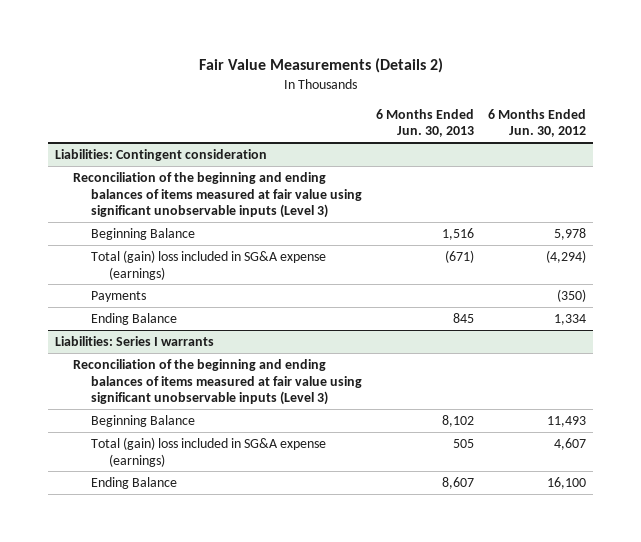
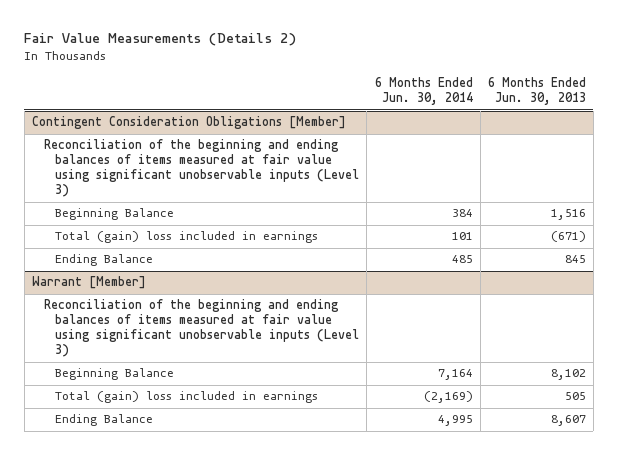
- | 6 Months Ended Jun. 30, 2013 | 6 Months Ended Jun. 30, 2012
+ | 6 Months Ended Jun. 30, 2014 | 6 Months Ended Jun. 30, 2013
- Liabilities: Contingent consideration
+ Contingent Consideration Obligations [Member]
- Total (gain) loss included in SG&A expense (earnings) | (671) | (4,294)
- Payments | | (350)
+ Total (gain) loss included in earnings | 101 | (671)
- Liabilities: Series I warrants
+ Warrant [Member]
- Total (gain) loss included in SG&A expense (earnings) | 505 | 4,607
+ Total (gain) loss included in earnings | (2,169) | 505

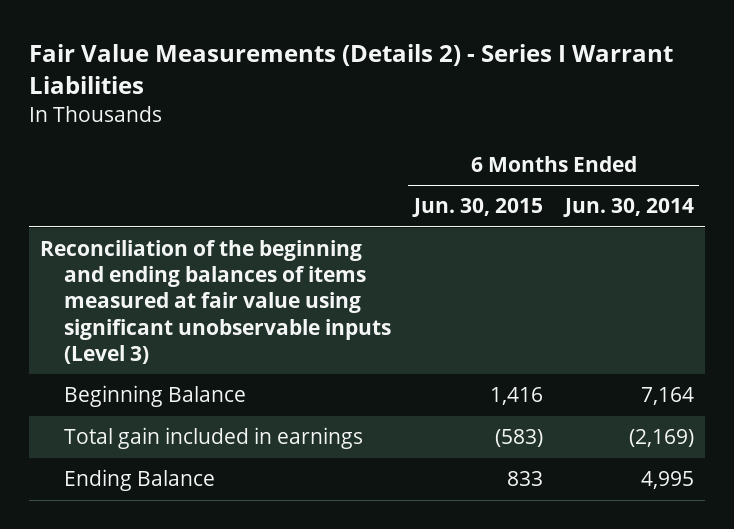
- Fair Value Measurements (Details 2)
+ Fair Value Measurements (Details 2) - Series I Warrant Liabilities
- | 6 Months Ended Jun. 30, 2014 | 6 Months Ended Jun. 30, 2013
+ | 6 Months Ended Jun. 30, 2015 | 6 Months Ended Jun. 30, 2014
- Contingent Consideration Obligations [Member]
- Beginning Balance | 384 | 1,516
- Total (gain) loss included in earnings | 101 | (671)
- Ending Balance | 485 | 845
- Warrant [Member]
- Reconciliation of the beginning and ending balances of items measured at fair value using significant unobservable inputs (Level 3)
- Total (gain) loss included in earnings | (2,169) | 505
+ Total gain included in earnings | (583) | (2,169)

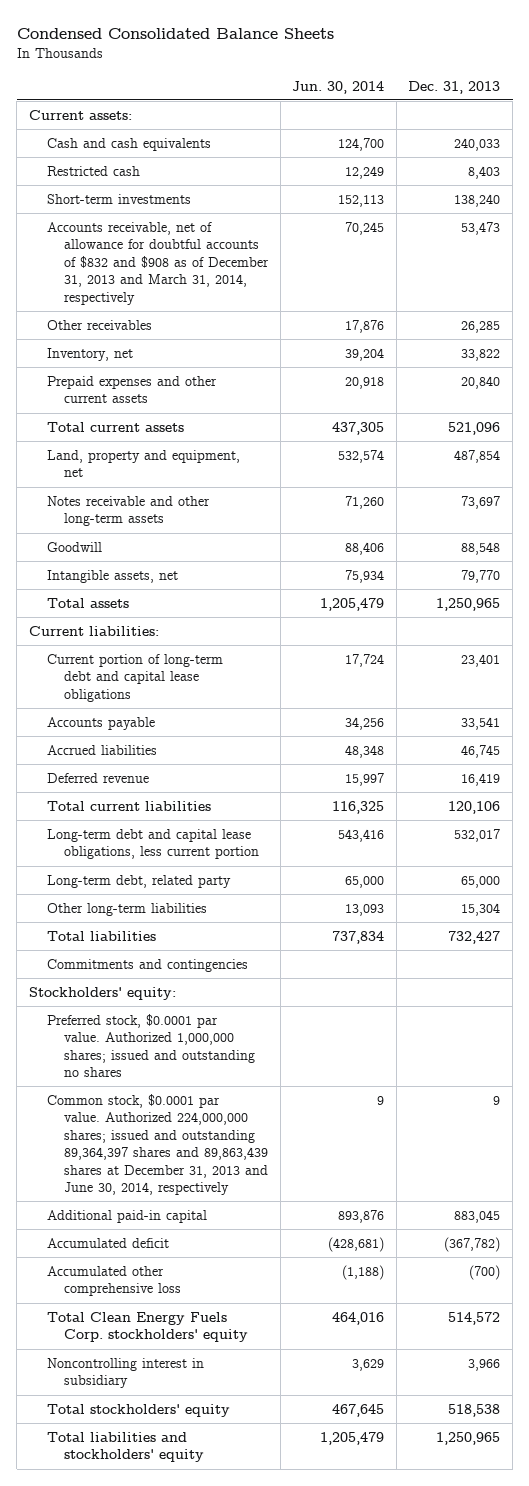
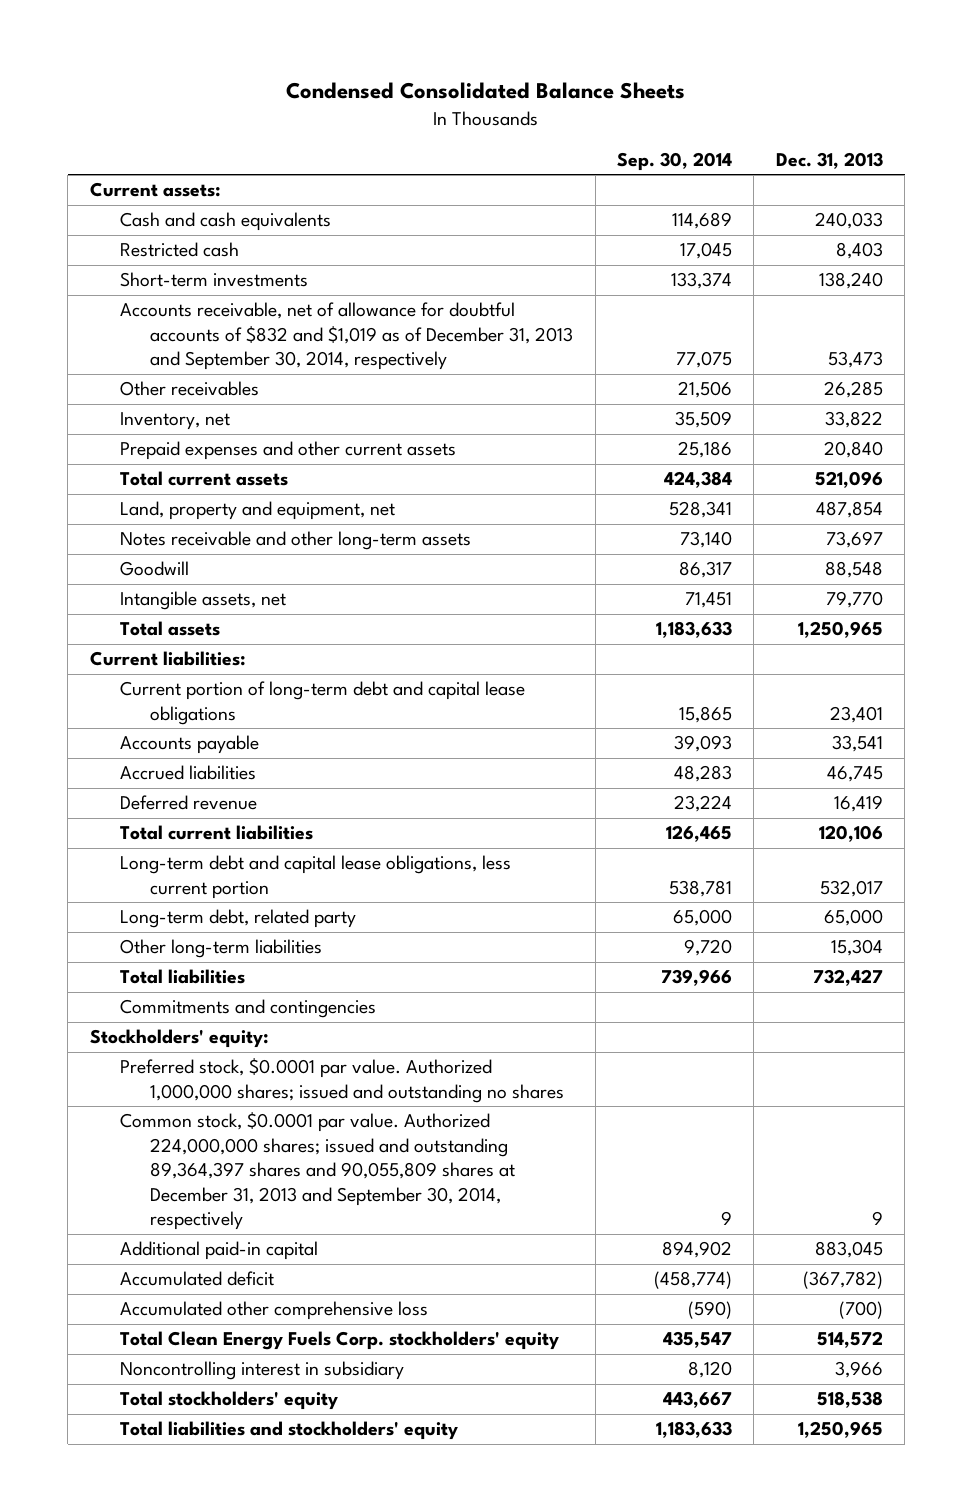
- | Jun. 30, 2014 | Dec. 31, 2013
+ | Sep. 30, 2014 | Dec. 31, 2013
- Accounts receivable, net of allowance for doubtful accounts of $832 and $908 as of December 31, 2013 and March 31, 2014, respectively | 70,245 | 53,473
+ Accounts receivable, net of allowance for doubtful accounts of $832 and $1,019 as of December 31, 2013 and September 30, 2014, respectively | 77,075 | 53,473
- Common stock, $0.0001 par value. Authorized 224,000,000 shares; issued and outstanding 89,364,397 shares and 89,863,439 shares at December 31, 2013 and June 30, 2014, respectively | 9 | 9
+ Common stock, $0.0001 par value. Authorized 224,000,000 shares; issued and outstanding 89,364,397 shares and 90,055,809 shares at December 31, 2013 and September 30, 2014, respectively | 9 | 9

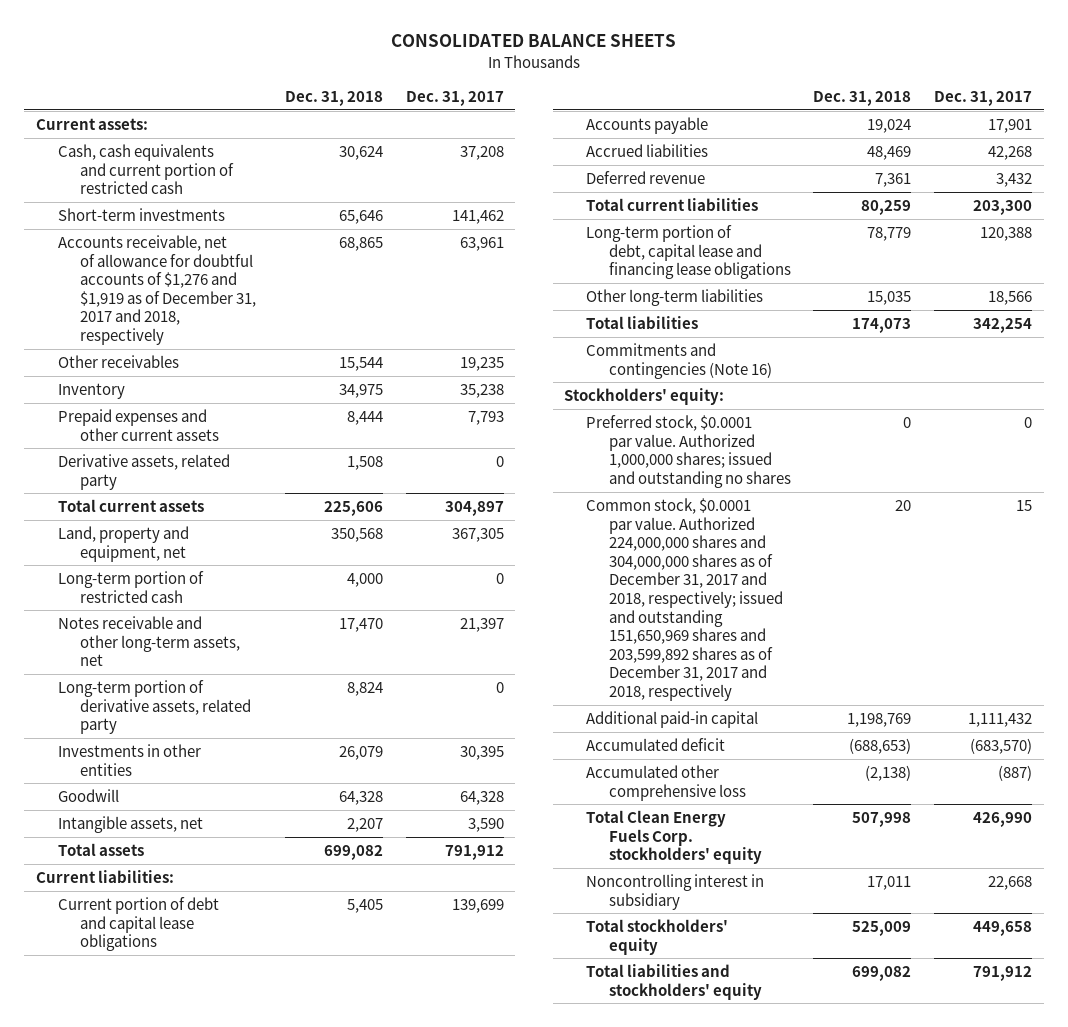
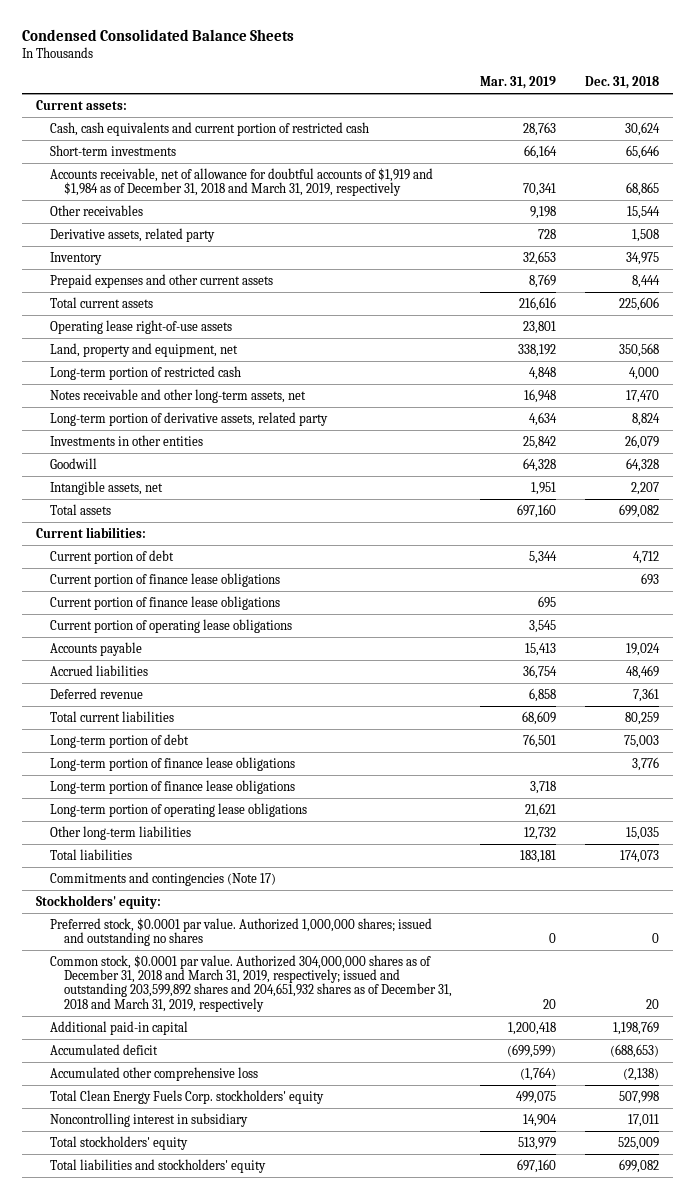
- CONSOLIDATED BALANCE SHEETS
+ Condensed Consolidated Balance Sheets
- | Dec. 31, 2018 | Dec. 31, 2017
+ | Mar. 31, 2019 | Dec. 31, 2018
- Accounts receivable, net of allowance for doubtful accounts of $1,276 and $1,919 as of December 31, 2017 and 2018, respectively | 68,865 | 63,961
+ Accounts receivable, net of allowance for doubtful accounts of $1,919 and $1,984 as of December 31, 2018 and March 31, 2019, respectively | 70,341 | 68,865
moved up: Derivative assets, related party | 728 | 1,508
+ Operating lease right-of-use assets | 23,801 |
- Current portion of debt and capital lease obligations | 5,405 | 139,699
+ Current portion of debt | 5,344 | 4,712
+ Current portion of finance lease obligations | | 693
+ Current portion of finance lease obligations | 695 |
+ Current portion of operating lease obligations | 3,545 |
- Long-term portion of debt, capital lease and financing lease obligations | 78,779 | 120,388
+ Long-term portion of debt | 76,501 | 75,003
+ Long-term portion of finance lease obligations | | 3,776
+ Long-term portion of finance lease obligations | 3,718 |
+ Long-term portion of operating lease obligations | 21,621 |
- Commitments and contingencies (Note 16)
+ Commitments and contingencies (Note 17)
- Common stock, $0.0001 par value. Authorized 224,000,000 shares and 304,000,000 shares as of December 31, 2017 and 2018, respectively; issued and outstanding 151,650,969 shares and 203,599,892 shares as of December 31, 2017 and 2018, respectively | 20 | 15
+ Common stock, $0.0001 par value. Authorized 304,000,000 shares as of December 31, 2018 and March 31, 2019, respectively; issued and outstanding 203,599,892 shares and 204,651,932 shares as of December 31, 2018 and March 31, 2019, respectively | 20 | 20

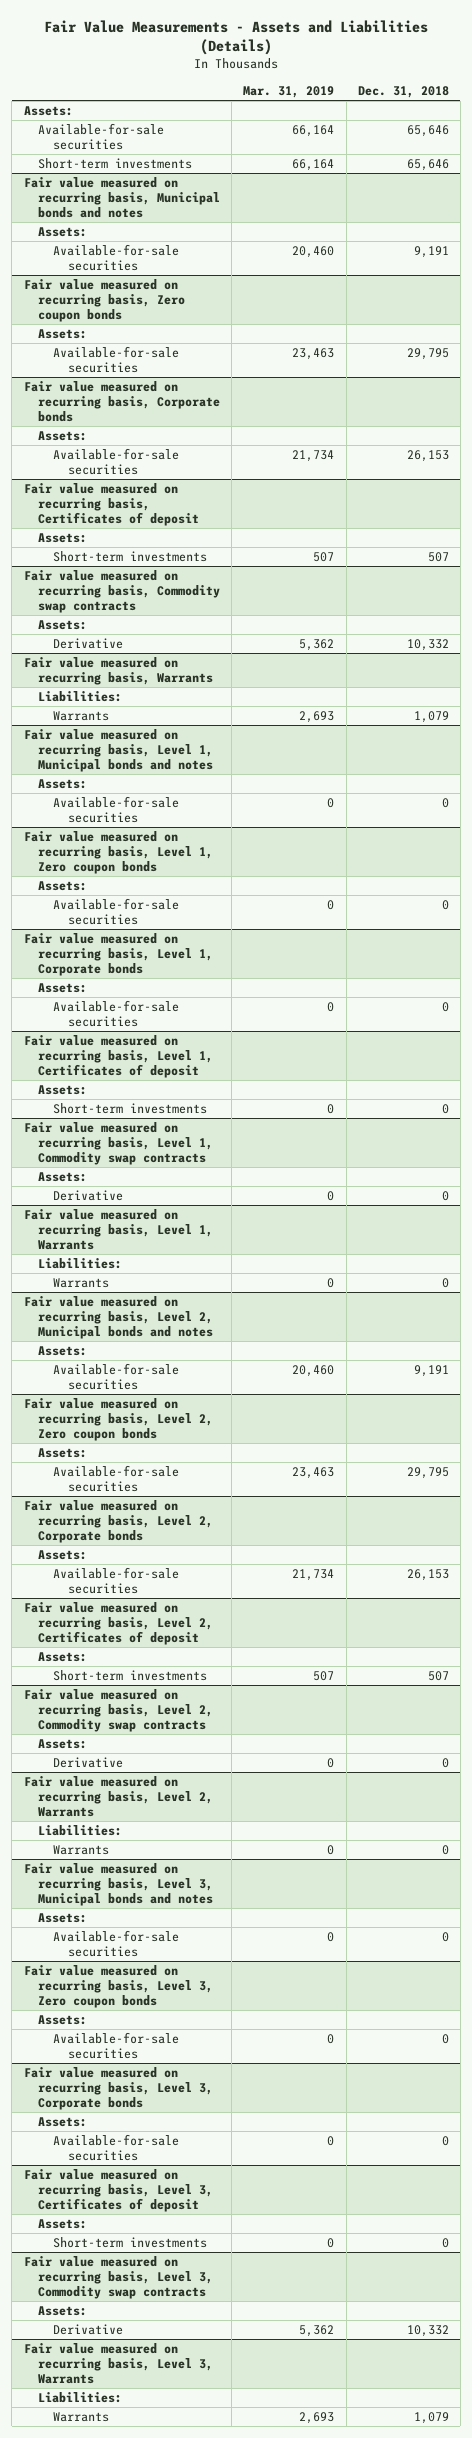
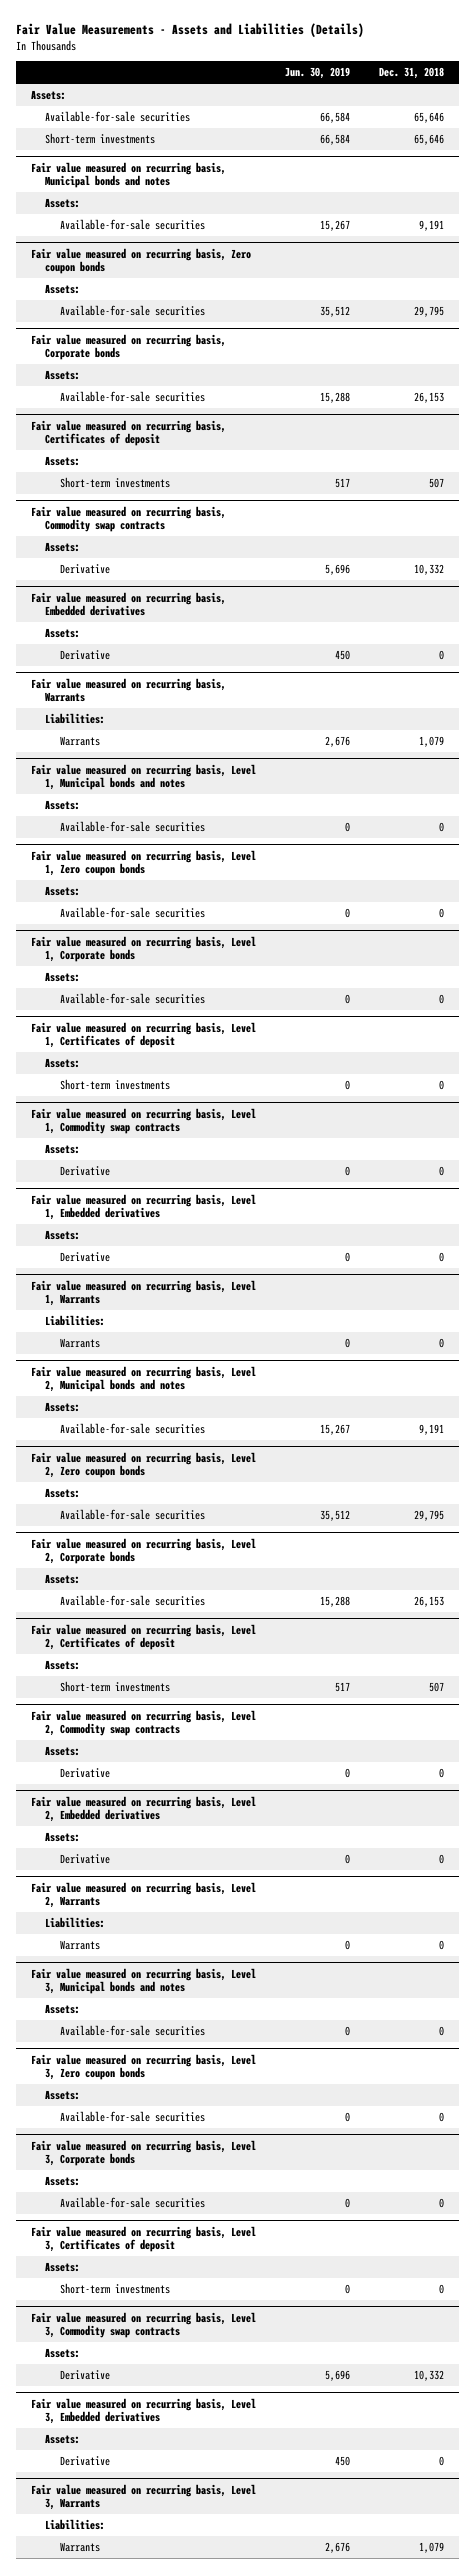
- | Mar. 31, 2019 | Dec. 31, 2018
+ | Jun. 30, 2019 | Dec. 31, 2018
+ Fair value measured on recurring basis, Embedded derivatives
+ Assets:
+ Derivative | 450 | 0
+ Fair value measured on recurring basis, Level 1, Embedded derivatives
+ Assets:
+ Derivative | 0 | 0
+ Fair value measured on recurring basis, Level 2, Embedded derivatives
+ Assets:
+ Derivative | 0 | 0
+ Fair value measured on recurring basis, Level 3, Embedded derivatives
+ Assets:
+ Derivative | 450 | 0

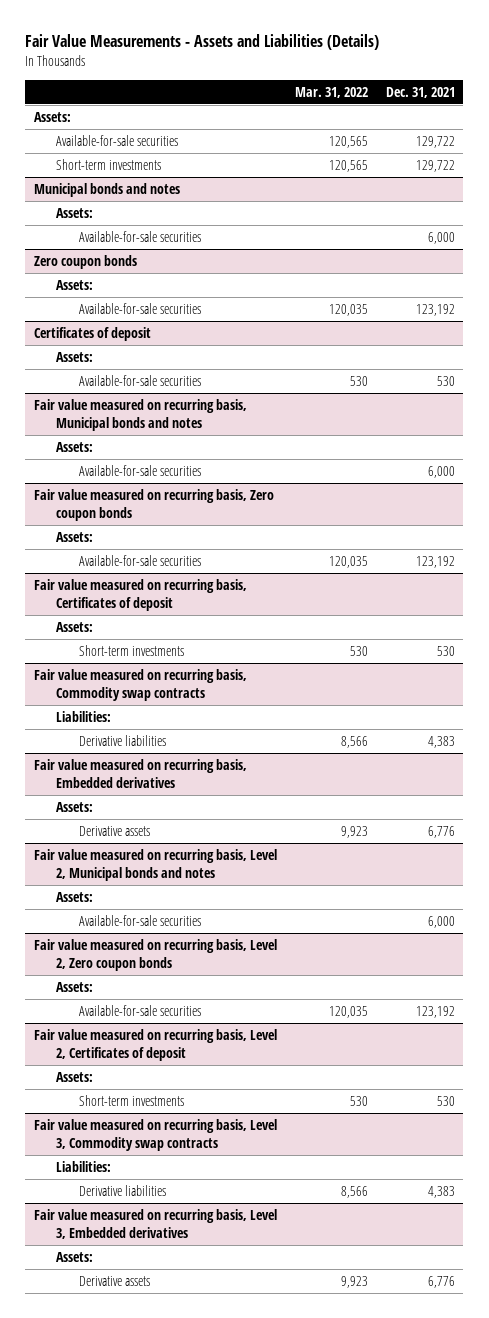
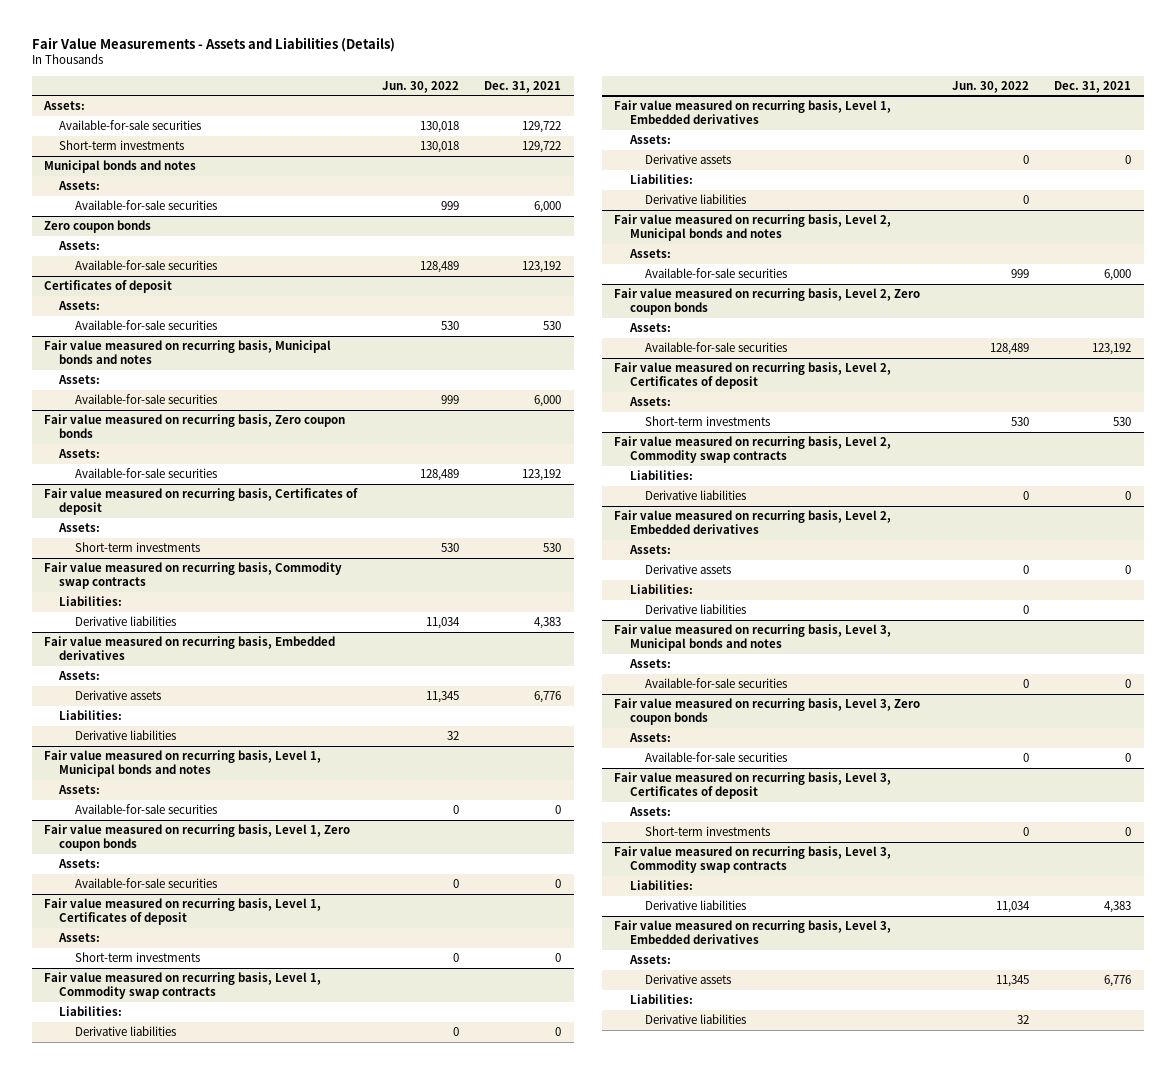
- | Mar. 31, 2022 | Dec. 31, 2021
+ | Jun. 30, 2022 | Dec. 31, 2021
@ Fair value measured on recurring basis, Embedded derivatives
+ Liabilities:
+ Derivative liabilities | 32 |
+ Fair value measured on recurring basis, Level 1, Municipal bonds and notes
+ Assets:
+ Available-for-sale securities | 0 | 0
+ Fair value measured on recurring basis, Level 1, Zero coupon bonds
+ Assets:
+ Available-for-sale securities | 0 | 0
+ Fair value measured on recurring basis, Level 1, Certificates of deposit
+ Assets:
+ Short-term investments | 0 | 0
+ Fair value measured on recurring basis, Level 1, Commodity swap contracts
+ Liabilities:
+ Derivative liabilities | 0 | 0
+ Fair value measured on recurring basis, Level 1, Embedded derivatives
+ Assets:
+ Derivative assets | 0 | 0
+ Liabilities:
+ Derivative liabilities | 0 |
+ Fair value measured on recurring basis, Level 2, Commodity swap contracts
+ Liabilities:
+ Derivative liabilities | 0 | 0
+ Fair value measured on recurring basis, Level 2, Embedded derivatives
+ Assets:
+ Derivative assets | 0 | 0
+ Liabilities:
+ Derivative liabilities | 0 |
+ Fair value measured on recurring basis, Level 3, Municipal bonds and notes
+ Assets:
+ Available-for-sale securities | 0 | 0
+ Fair value measured on recurring basis, Level 3, Zero coupon bonds
+ Assets:
+ Available-for-sale securities | 0 | 0
+ Fair value measured on recurring basis, Level 3, Certificates of deposit
+ Assets:
+ Short-term investments | 0 | 0
@ Fair value measured on recurring basis, Level 3, Embedded derivatives
+ Liabilities:
+ Derivative liabilities | 32 |

